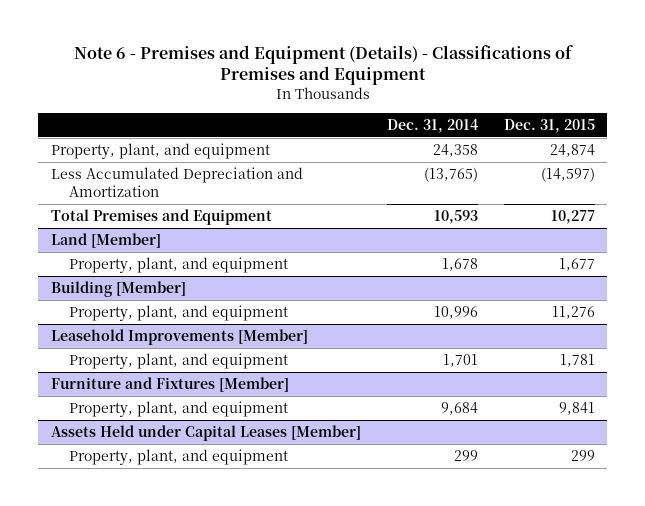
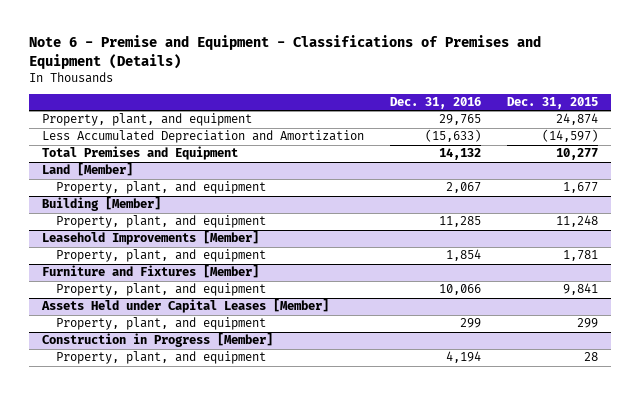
- Note 6 - Premises and Equipment (Details) - Classifications of Premises and Equipment
+ Note 6 - Premise and Equipment - Classifications of Premises and Equipment (Details)
- | Dec. 31, 2014 | Dec. 31, 2015
+ | Dec. 31, 2016 | Dec. 31, 2015
@ Building [Member]
- Property, plant, and equipment | 10,996 | 11,276
+ Property, plant, and equipment | 11,285 | 11,248
+ Construction in Progress [Member]
+ Property, plant, and equipment | 4,194 | 28

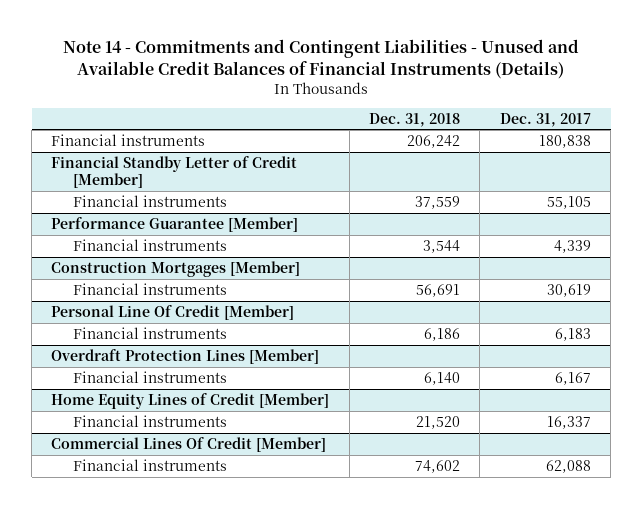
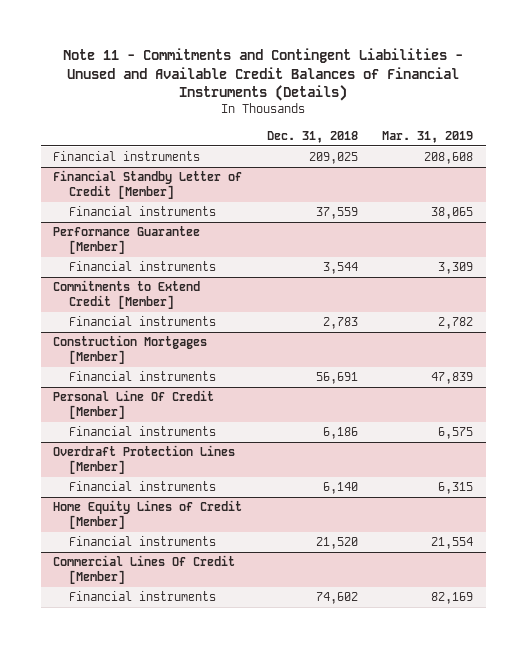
- Note 14 - Commitments and Contingent Liabilities - Unused and Available Credit Balances of Financial Instruments (Details)
+ Note 11 - Commitments and Contingent Liabilities - Unused and Available Credit Balances of Financial Instruments (Details)
- | Dec. 31, 2018 | Dec. 31, 2017
+ | Dec. 31, 2018 | Mar. 31, 2019
- Financial instruments | 206,242 | 180,838
+ Financial instruments | 209,025 | 208,608
+ Commitments to Extend Credit [Member]
+ Financial instruments | 2,783 | 2,782

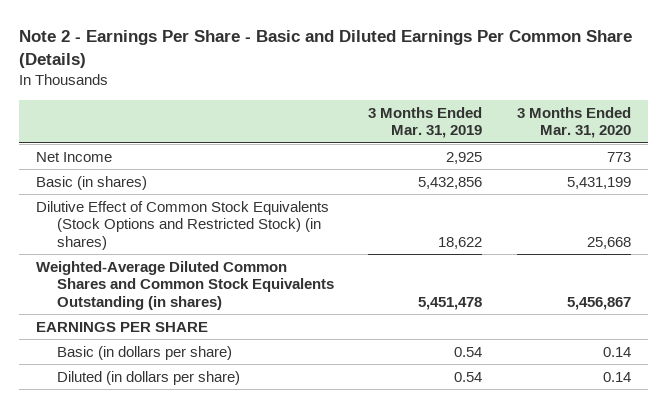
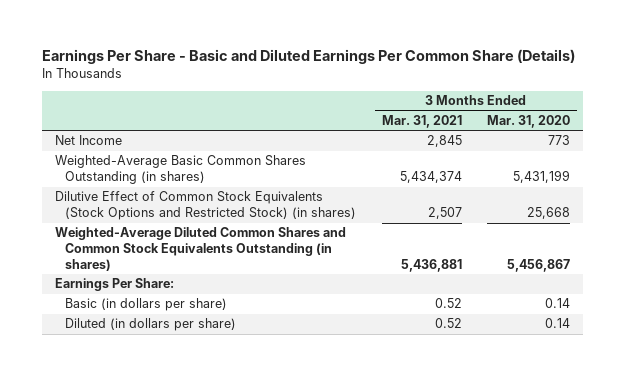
- Note 2 - Earnings Per Share - Basic and Diluted Earnings Per Common Share (Details)
+ Earnings Per Share - Basic and Diluted Earnings Per Common Share (Details)
- | 3 Months Ended Mar. 31, 2019 | 3 Months Ended Mar. 31, 2020
+ | 3 Months Ended Mar. 31, 2021 | 3 Months Ended Mar. 31, 2020
- Basic (in shares) | 5,432,856 | 5,431,199
+ Weighted-Average Basic Common Shares Outstanding (in shares) | 5,434,374 | 5,431,199
- EARNINGS PER SHARE
+ Earnings Per Share:

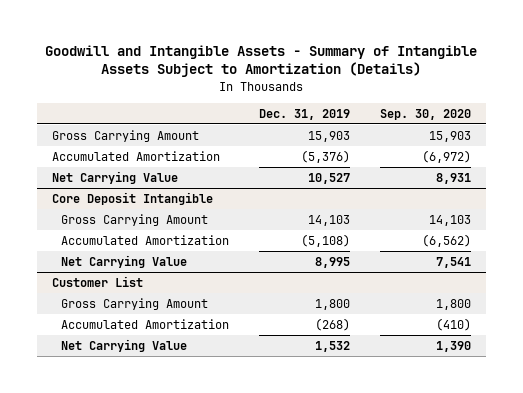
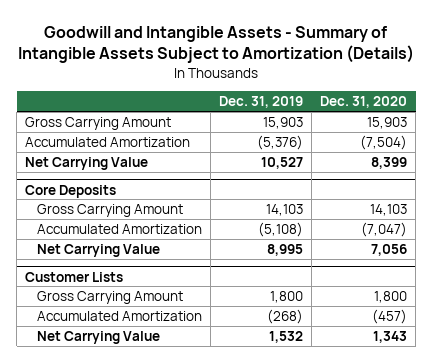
- | Dec. 31, 2019 | Sep. 30, 2020
+ | Dec. 31, 2019 | Dec. 31, 2020
- Core Deposit Intangible
+ Core Deposits
- Customer List
+ Customer Lists

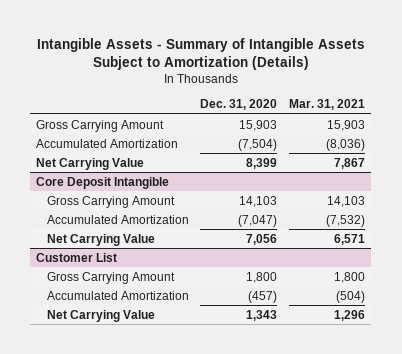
- Goodwill and Intangible Assets - Summary of Intangible Assets Subject to Amortization (Details)
+ Intangible Assets - Summary of Intangible Assets Subject to Amortization (Details)
- | Dec. 31, 2019 | Dec. 31, 2020
+ | Dec. 31, 2020 | Mar. 31, 2021
- Core Deposits
+ Core Deposit Intangible
- Customer Lists
+ Customer List

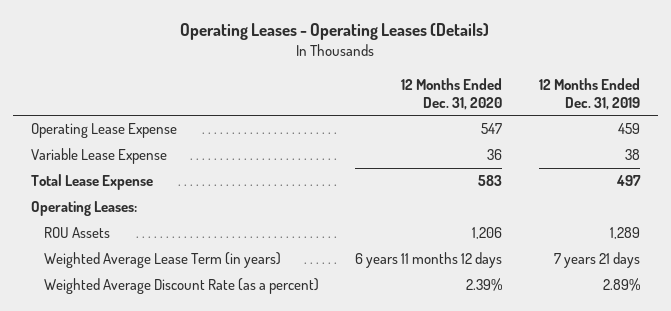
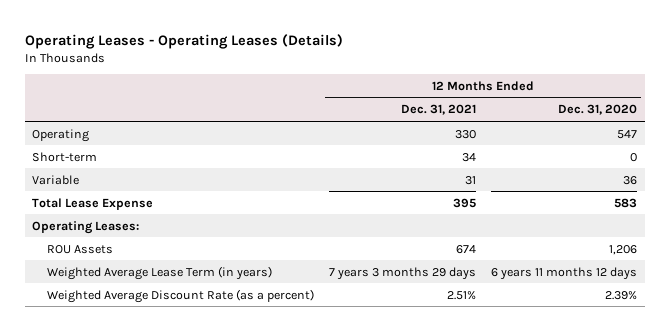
- | 12 Months Ended Dec. 31, 2020 | 12 Months Ended Dec. 31, 2019
+ | 12 Months Ended Dec. 31, 2021 | 12 Months Ended Dec. 31, 2020
- Operating Lease Expense | 547 | 459
- Variable Lease Expense | 36 | 38
+ Operating | 330 | 547
+ Short-term | 34 | 0
+ Variable | 31 | 36

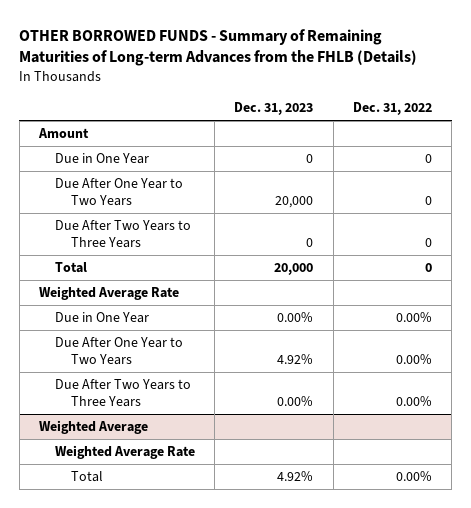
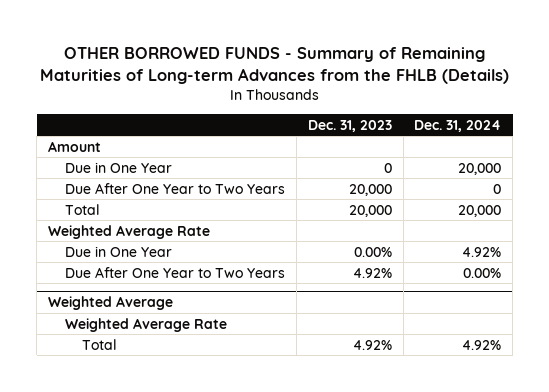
- | Dec. 31, 2023 | Dec. 31, 2022
+ | Dec. 31, 2023 | Dec. 31, 2024
- Due After Two Years to Three Years | 0 | 0
- Due After Two Years to Three Years | 0.00% | 0.00%

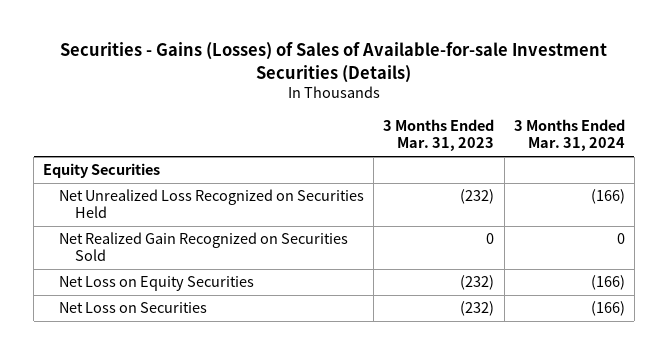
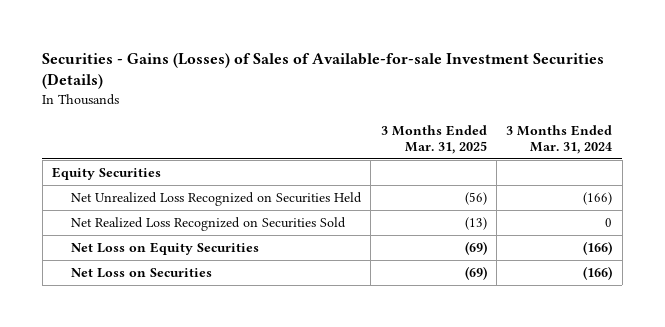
- | 3 Months Ended Mar. 31, 2023 | 3 Months Ended Mar. 31, 2024
+ | 3 Months Ended Mar. 31, 2025 | 3 Months Ended Mar. 31, 2024
- Net Realized Gain Recognized on Securities Sold | 0 | 0
+ Net Realized Loss Recognized on Securities Sold | (13) | 0

